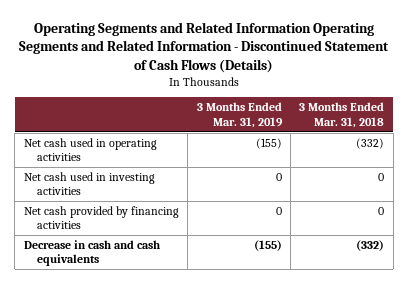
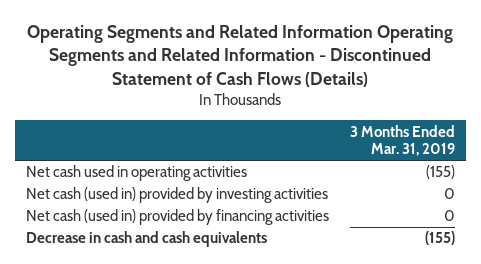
- | 3 Months Ended Mar. 31, 2019 | 3 Months Ended Mar. 31, 2018
+ | 3 Months Ended Mar. 31, 2019
- Net cash used in investing activities | 0 | 0
- Net cash provided by financing activities | 0 | 0
+ Net cash (used in) provided by investing activities | 0
+ Net cash (used in) provided by financing activities | 0

